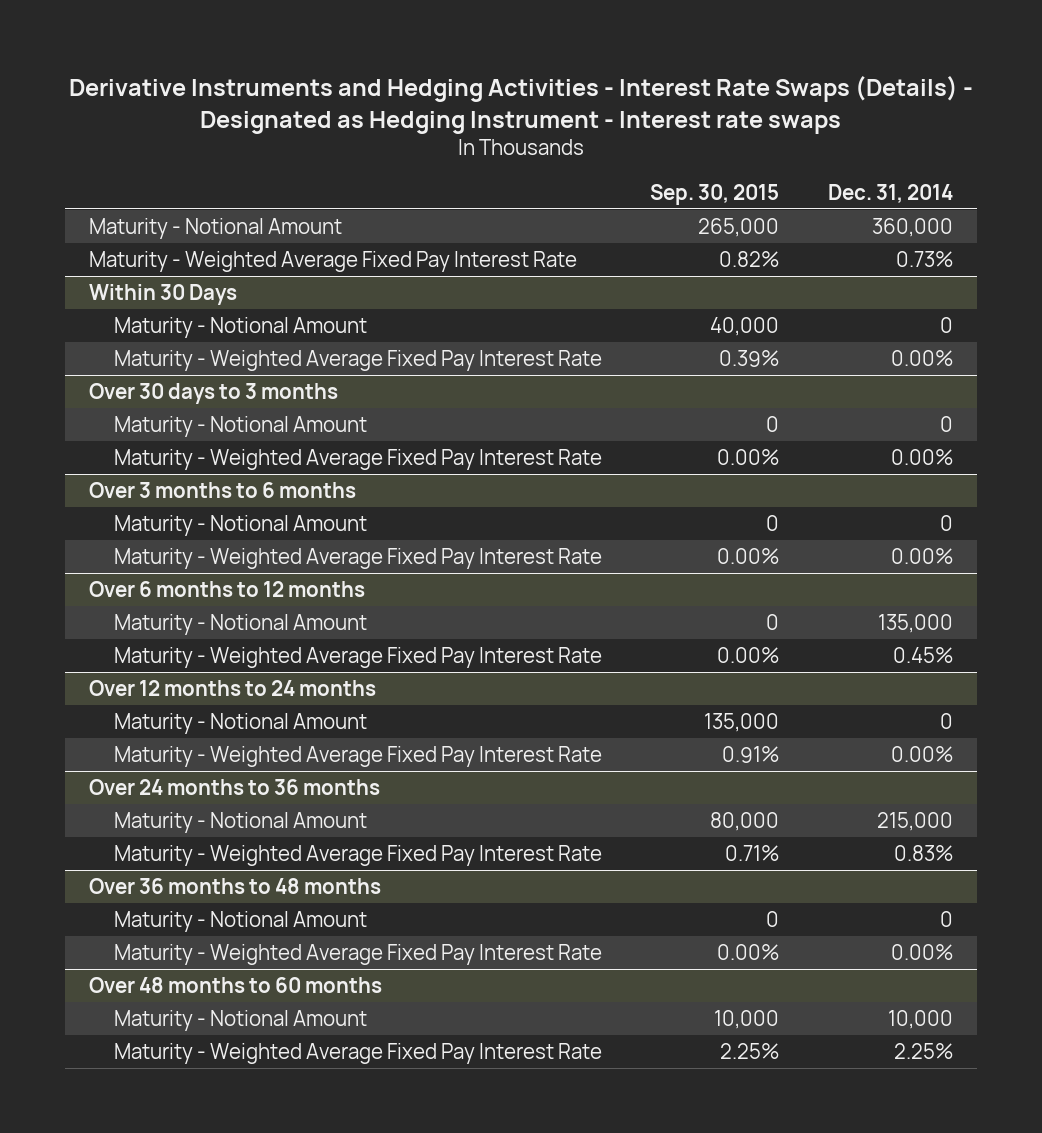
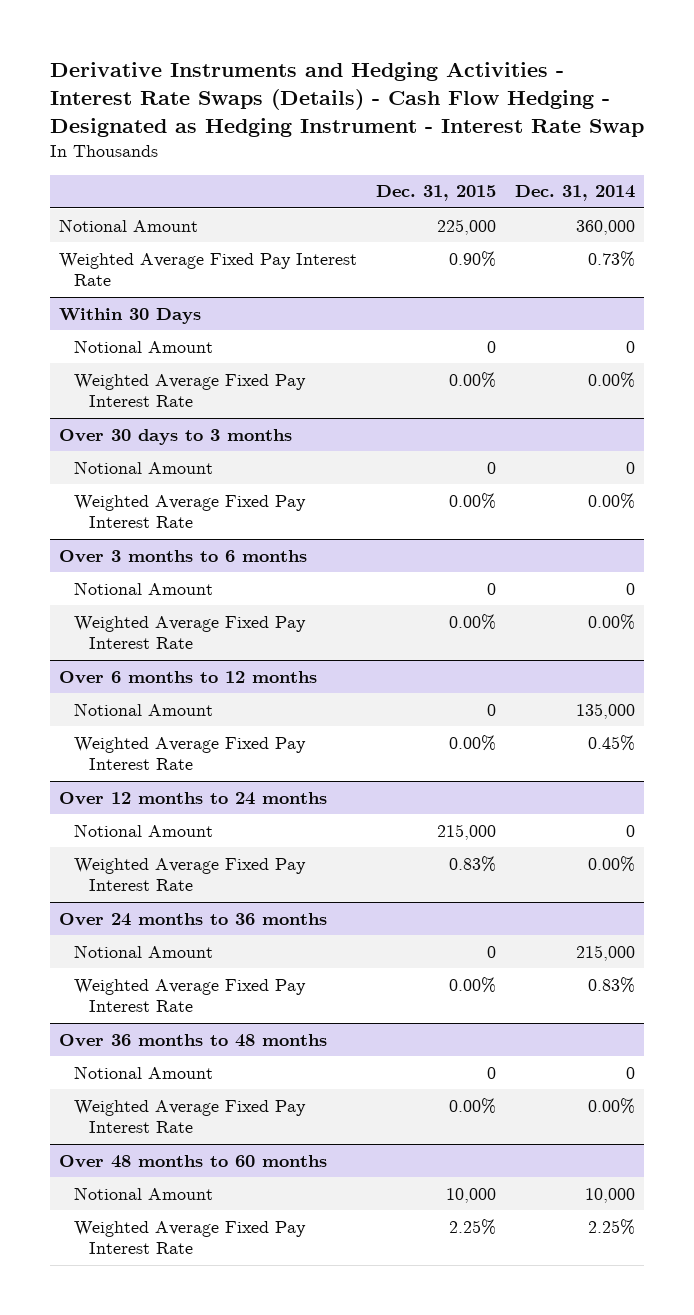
- Derivative Instruments and Hedging Activities - Interest Rate Swaps (Details) - Designated as Hedging Instrument - Interest rate swaps
+ Derivative Instruments and Hedging Activities - Interest Rate Swaps (Details) - Cash Flow Hedging - Designated as Hedging Instrument - Interest Rate Swap
- | Sep. 30, 2015 | Dec. 31, 2014
+ | Dec. 31, 2015 | Dec. 31, 2014
- Maturity - Notional Amount | 265,000 | 360,000
- Maturity - Weighted Average Fixed Pay Interest Rate | 0.82% | 0.73%
+ Notional Amount | 225,000 | 360,000
+ Weighted Average Fixed Pay Interest Rate | 0.90% | 0.73%
@ Within 30 Days
- Maturity - Notional Amount | 40,000 | 0
- Maturity - Weighted Average Fixed Pay Interest Rate | 0.39% | 0.00%
+ Notional Amount | 0 | 0
+ Weighted Average Fixed Pay Interest Rate | 0.00% | 0.00%
@ Over 30 days to 3 months
- Maturity - Notional Amount | 0 | 0
- Maturity - Weighted Average Fixed Pay Interest Rate | 0.00% | 0.00%
+ Notional Amount | 0 | 0
+ Weighted Average Fixed Pay Interest Rate | 0.00% | 0.00%
@ Over 3 months to 6 months
- Maturity - Notional Amount | 0 | 0
- Maturity - Weighted Average Fixed Pay Interest Rate | 0.00% | 0.00%
+ Notional Amount | 0 | 0
+ Weighted Average Fixed Pay Interest Rate | 0.00% | 0.00%
@ Over 6 months to 12 months
- Maturity - Notional Amount | 0 | 135,000
- Maturity - Weighted Average Fixed Pay Interest Rate | 0.00% | 0.45%
+ Notional Amount | 0 | 135,000
+ Weighted Average Fixed Pay Interest Rate | 0.00% | 0.45%
@ Over 12 months to 24 months
- Maturity - Notional Amount | 135,000 | 0
- Maturity - Weighted Average Fixed Pay Interest Rate | 0.91% | 0.00%
+ Notional Amount | 215,000 | 0
+ Weighted Average Fixed Pay Interest Rate | 0.83% | 0.00%
@ Over 24 months to 36 months
- Maturity - Notional Amount | 80,000 | 215,000
- Maturity - Weighted Average Fixed Pay Interest Rate | 0.71% | 0.83%
+ Notional Amount | 0 | 215,000
+ Weighted Average Fixed Pay Interest Rate | 0.00% | 0.83%
@ Over 36 months to 48 months
- Maturity - Notional Amount | 0 | 0
- Maturity - Weighted Average Fixed Pay Interest Rate | 0.00% | 0.00%
+ Notional Amount | 0 | 0
+ Weighted Average Fixed Pay Interest Rate | 0.00% | 0.00%
@ Over 48 months to 60 months
- Maturity - Notional Amount | 10,000 | 10,000
- Maturity - Weighted Average Fixed Pay Interest Rate | 2.25% | 2.25%
+ Notional Amount | 10,000 | 10,000
+ Weighted Average Fixed Pay Interest Rate | 2.25% | 2.25%

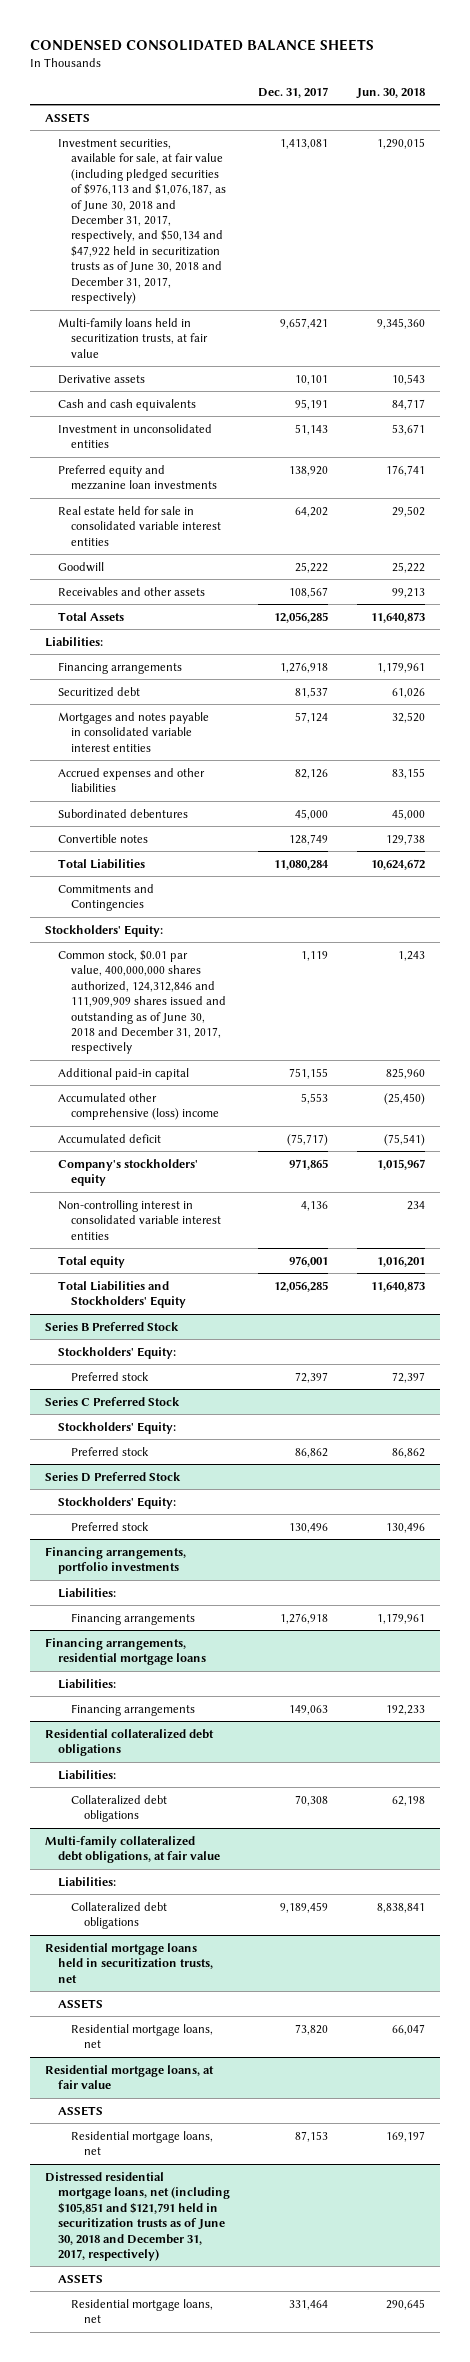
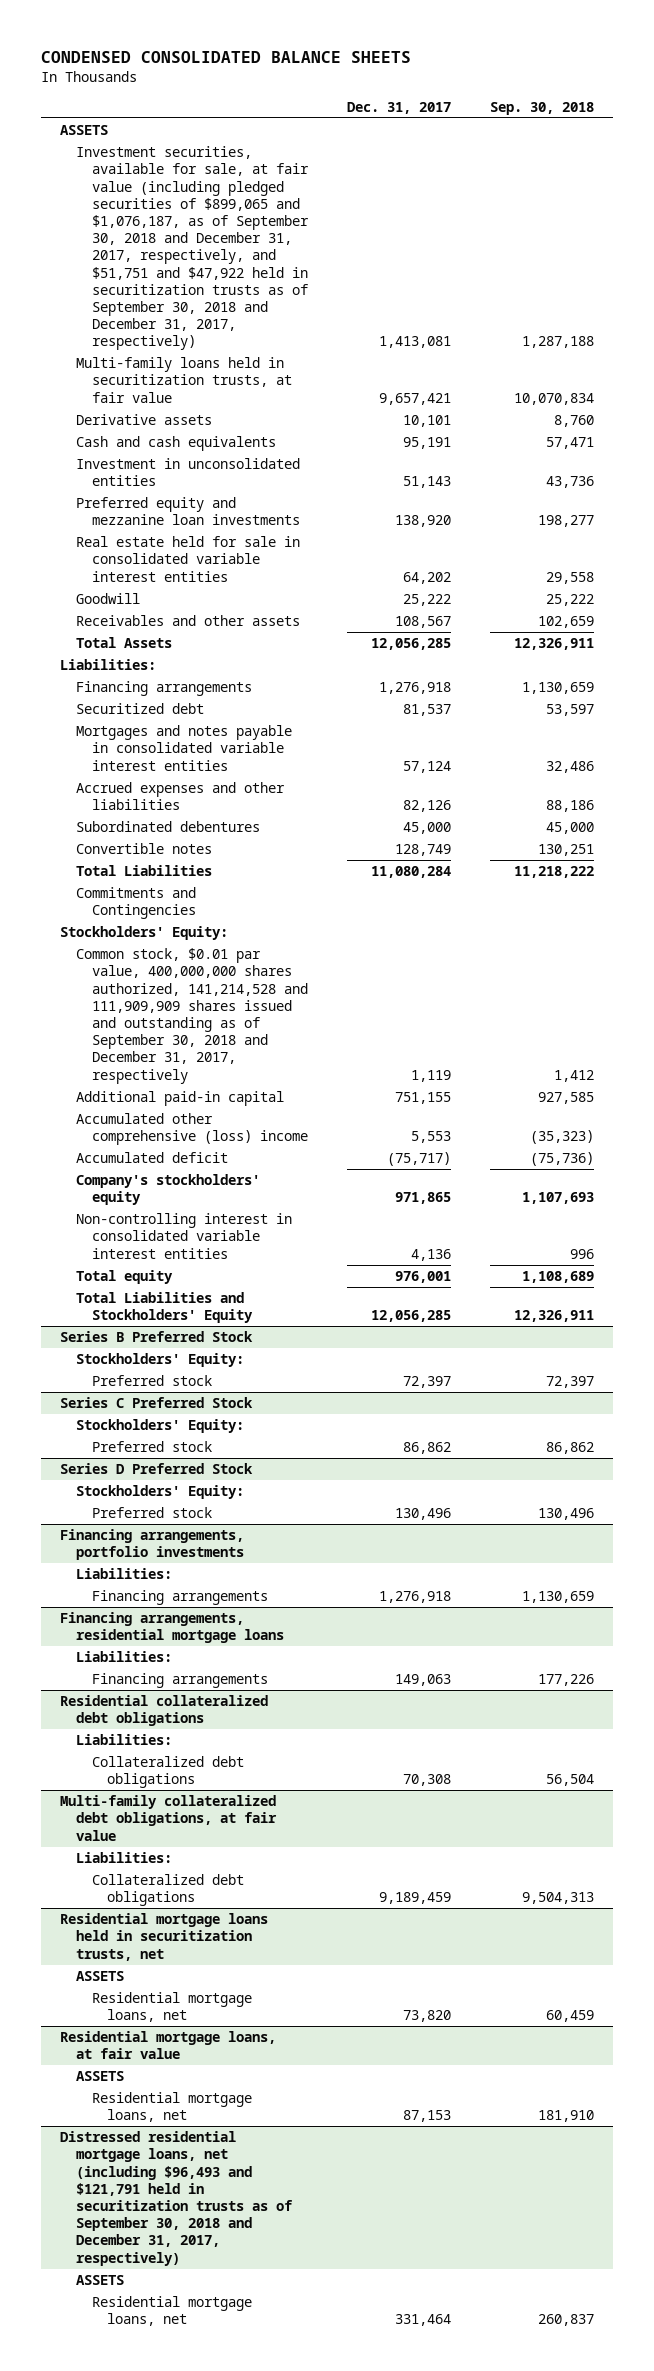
- | Dec. 31, 2017 | Jun. 30, 2018
+ | Dec. 31, 2017 | Sep. 30, 2018
- Investment securities, available for sale, at fair value (including pledged securities of $976,113 and $1,076,187, as of June 30, 2018 and December 31, 2017, respectively, and $50,134 and $47,922 held in securitization trusts as of June 30, 2018 and December 31, 2017, respectively) | 1,413,081 | 1,290,015
+ Investment securities, available for sale, at fair value (including pledged securities of $899,065 and $1,076,187, as of September 30, 2018 and December 31, 2017, respectively, and $51,751 and $47,922 held in securitization trusts as of September 30, 2018 and December 31, 2017, respectively) | 1,413,081 | 1,287,188
- Common stock, $0.01 par value, 400,000,000 shares authorized, 124,312,846 and 111,909,909 shares issued and outstanding as of June 30, 2018 and December 31, 2017, respectively | 1,119 | 1,243
+ Common stock, $0.01 par value, 400,000,000 shares authorized, 141,214,528 and 111,909,909 shares issued and outstanding as of September 30, 2018 and December 31, 2017, respectively | 1,119 | 1,412
- Distressed residential mortgage loans, net (including $105,851 and $121,791 held in securitization trusts as of June 30, 2018 and December 31, 2017, respectively)
+ Distressed residential mortgage loans, net (including $96,493 and $121,791 held in securitization trusts as of September 30, 2018 and December 31, 2017, respectively)

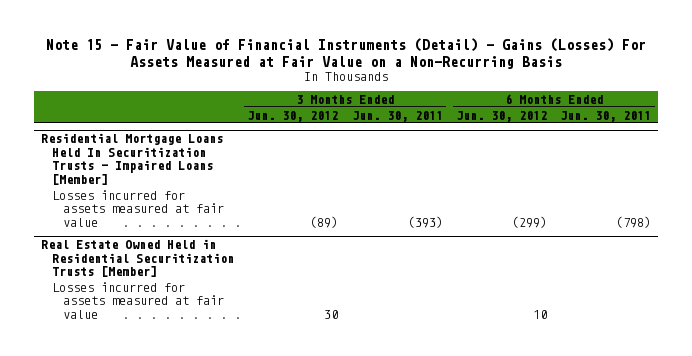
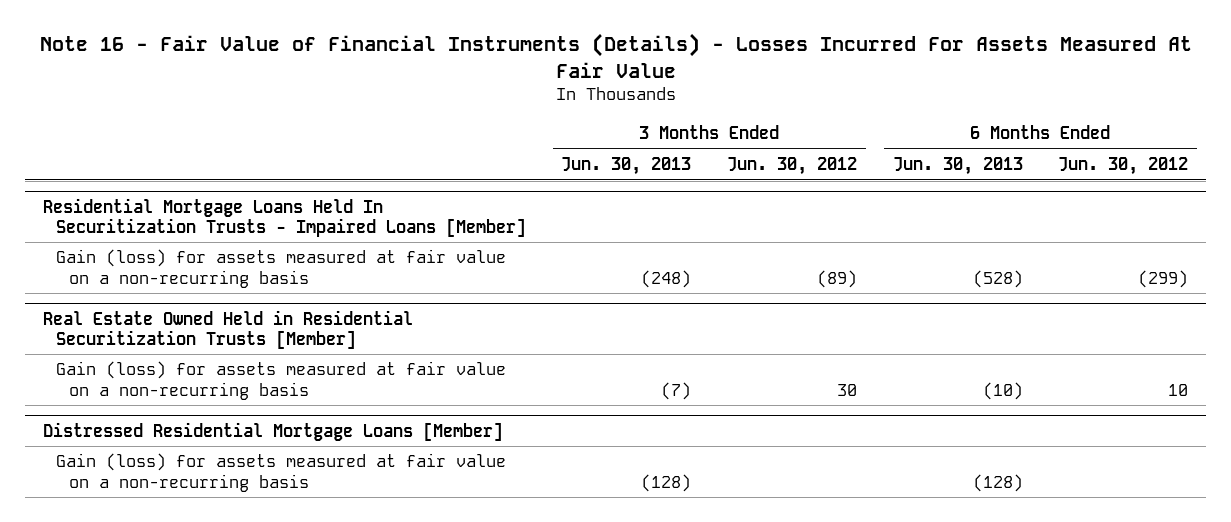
- Note 15 - Fair Value of Financial Instruments (Detail) - Gains (Losses) For Assets Measured at Fair Value on a Non-Recurring Basis
+ Note 16 - Fair Value of Financial Instruments (Details) - Losses Incurred For Assets Measured At Fair Value
- | 3 Months Ended Jun. 30, 2012 | 3 Months Ended Jun. 30, 2011 | 6 Months Ended Jun. 30, 2012 | 6 Months Ended Jun. 30, 2011
+ | 3 Months Ended Jun. 30, 2013 | 3 Months Ended Jun. 30, 2012 | 6 Months Ended Jun. 30, 2013 | 6 Months Ended Jun. 30, 2012
@ Residential Mortgage Loans Held In Securitization Trusts - Impaired Loans [Member]
- Losses incurred for assets measured at fair value | (89) | (393) | (299) | (798)
+ Gain (loss) for assets measured at fair value on a non-recurring basis | (248) | (89) | (528) | (299)
@ Real Estate Owned Held in Residential Securitization Trusts [Member]
- Losses incurred for assets measured at fair value | 30 | | 10 |
+ Gain (loss) for assets measured at fair value on a non-recurring basis | (7) | 30 | (10) | 10
+ Distressed Residential Mortgage Loans [Member]
+ Gain (loss) for assets measured at fair value on a non-recurring basis | (128) | | (128) |

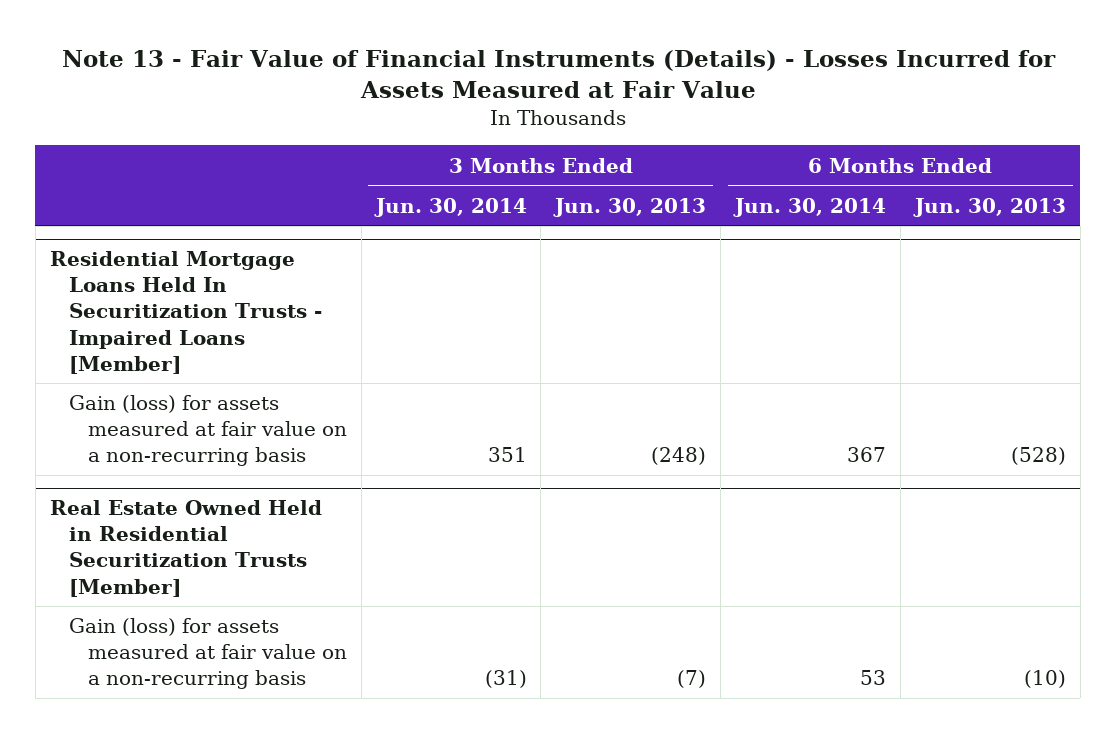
- Note 16 - Fair Value of Financial Instruments (Details) - Losses Incurred For Assets Measured At Fair Value
+ Note 13 - Fair Value of Financial Instruments (Details) - Losses Incurred for Assets Measured at Fair Value
- | 3 Months Ended Jun. 30, 2013 | 3 Months Ended Jun. 30, 2012 | 6 Months Ended Jun. 30, 2013 | 6 Months Ended Jun. 30, 2012
+ | 3 Months Ended Jun. 30, 2014 | 3 Months Ended Jun. 30, 2013 | 6 Months Ended Jun. 30, 2014 | 6 Months Ended Jun. 30, 2013
- Distressed Residential Mortgage Loans [Member]
- Gain (loss) for assets measured at fair value on a non-recurring basis | (128) | | (128) |

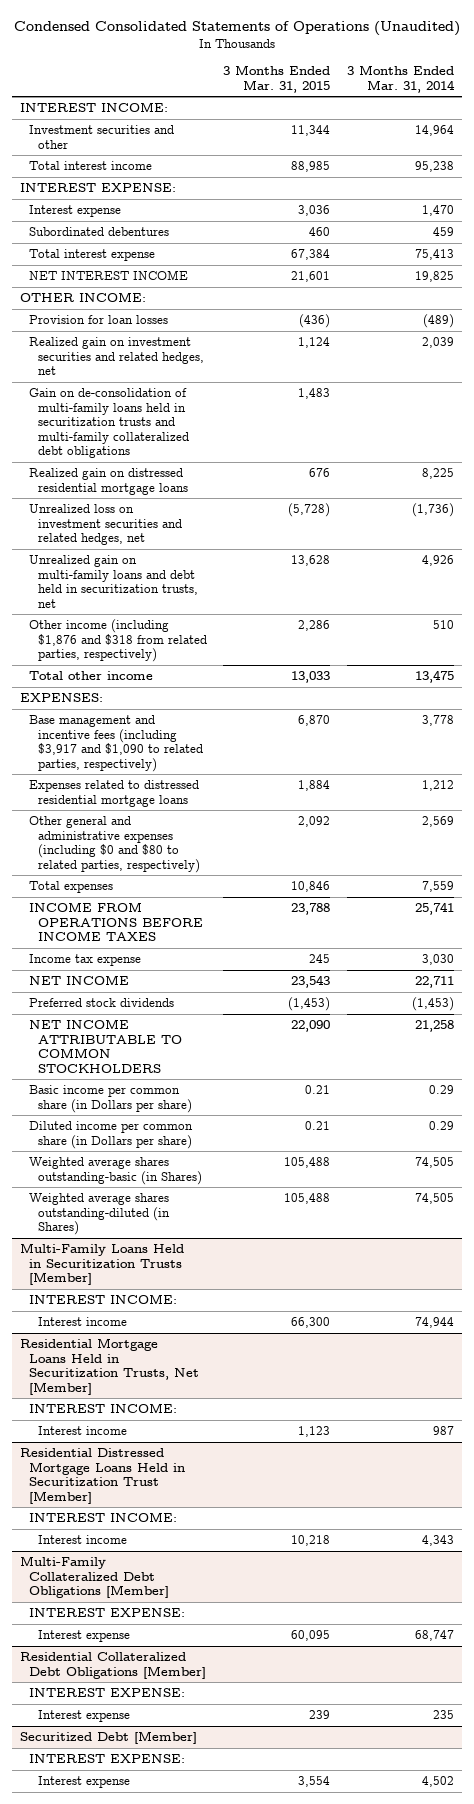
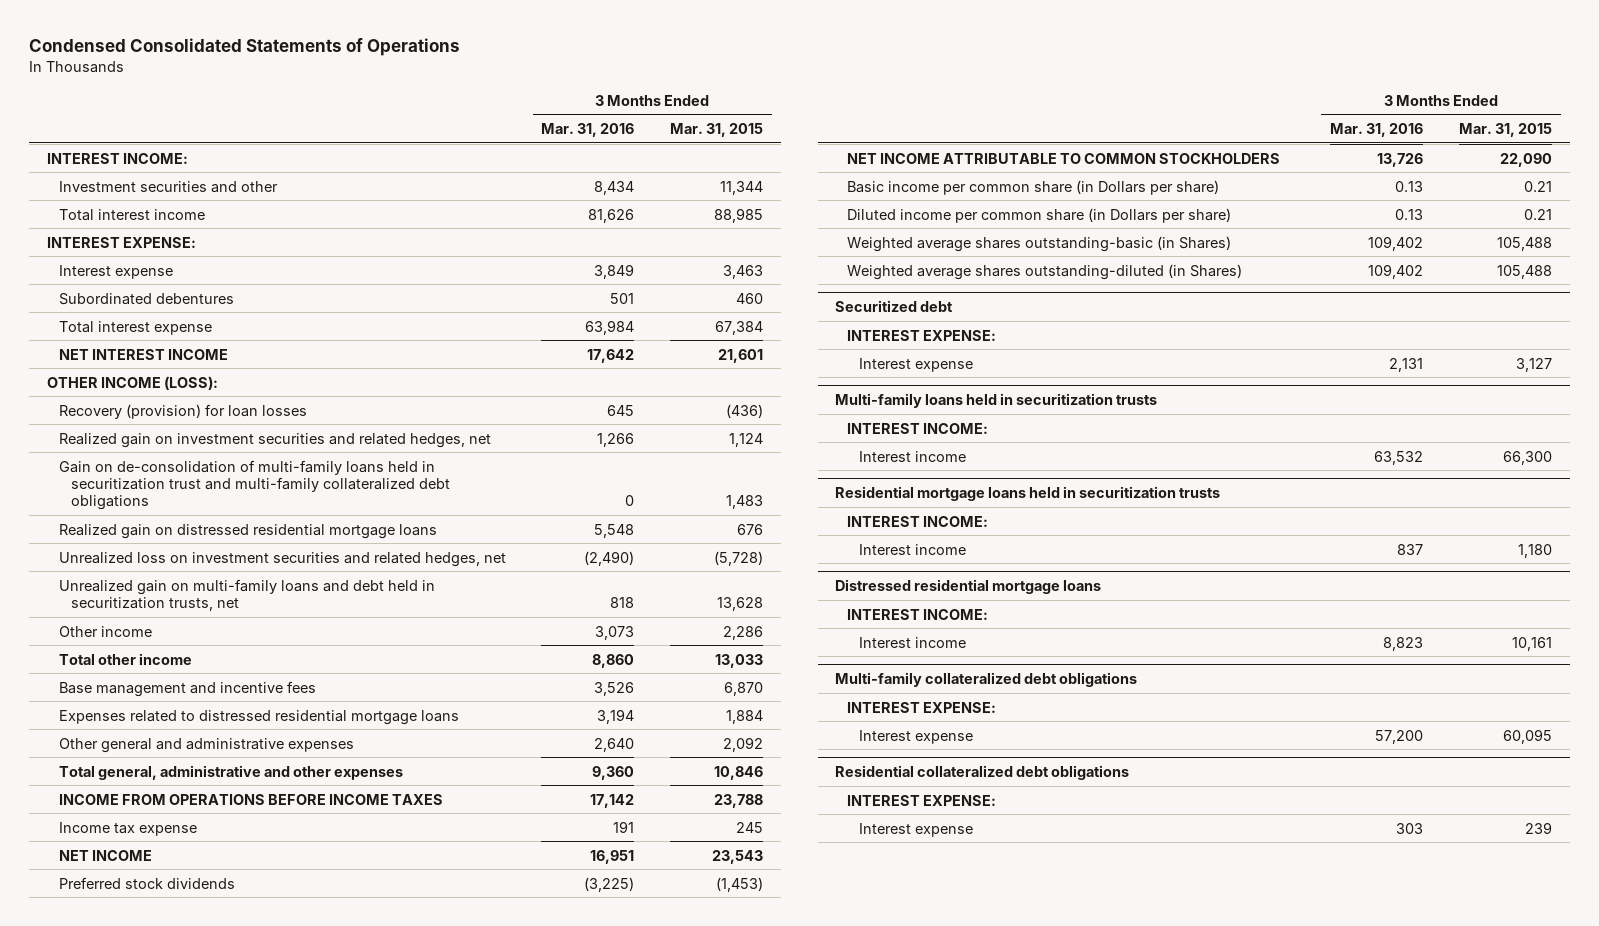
- Condensed Consolidated Statements of Operations (Unaudited)
+ Condensed Consolidated Statements of Operations
- | 3 Months Ended Mar. 31, 2015 | 3 Months Ended Mar. 31, 2014
+ | 3 Months Ended Mar. 31, 2016 | 3 Months Ended Mar. 31, 2015
- Interest expense | 3,036 | 1,470
+ Interest expense | 3,849 | 3,463
- OTHER INCOME:
- Provision for loan losses | (436) | (489)
+ OTHER INCOME (LOSS):
+ Recovery (provision) for loan losses | 645 | (436)
- Gain on de-consolidation of multi-family loans held in securitization trusts and multi-family collateralized debt obligations | 1,483 |
+ Gain on de-consolidation of multi-family loans held in securitization trust and multi-family collateralized debt obligations | 0 | 1,483
- Other income (including $1,876 and $318 from related parties, respectively) | 2,286 | 510
+ Other income | 3,073 | 2,286
- EXPENSES:
- Base management and incentive fees (including $3,917 and $1,090 to related parties, respectively) | 6,870 | 3,778
+ Base management and incentive fees | 3,526 | 6,870
- Other general and administrative expenses (including $0 and $80 to related parties, respectively) | 2,092 | 2,569
- Total expenses | 10,846 | 7,559
+ Other general and administrative expenses | 2,640 | 2,092
+ Total general, administrative and other expenses | 9,360 | 10,846
- Multi-Family Loans Held in Securitization Trusts [Member]
+ Securitized debt
+ INTEREST EXPENSE:
+ Interest expense | 2,131 | 3,127
+ Multi-family loans held in securitization trusts
- Residential Mortgage Loans Held in Securitization Trusts, Net [Member]
+ Residential mortgage loans held in securitization trusts
- Interest income | 1,123 | 987
- Residential Distressed Mortgage Loans Held in Securitization Trust [Member]
+ Interest income | 837 | 1,180
+ Distressed residential mortgage loans
- Interest income | 10,218 | 4,343
- Multi-Family Collateralized Debt Obligations [Member]
+ Interest income | 8,823 | 10,161
+ Multi-family collateralized debt obligations
- Residential Collateralized Debt Obligations [Member]
+ Residential collateralized debt obligations
- Securitized Debt [Member]
- INTEREST EXPENSE:
- Interest expense | 3,554 | 4,502

